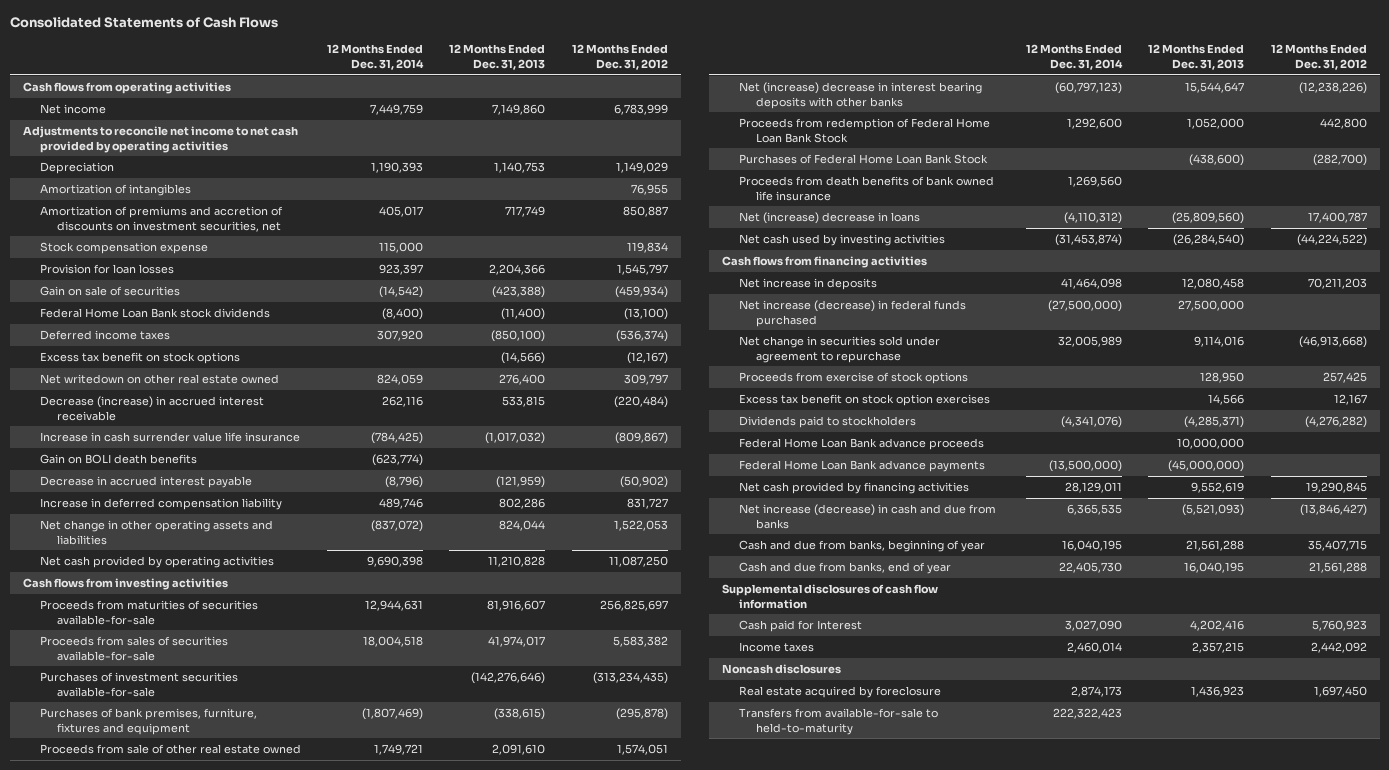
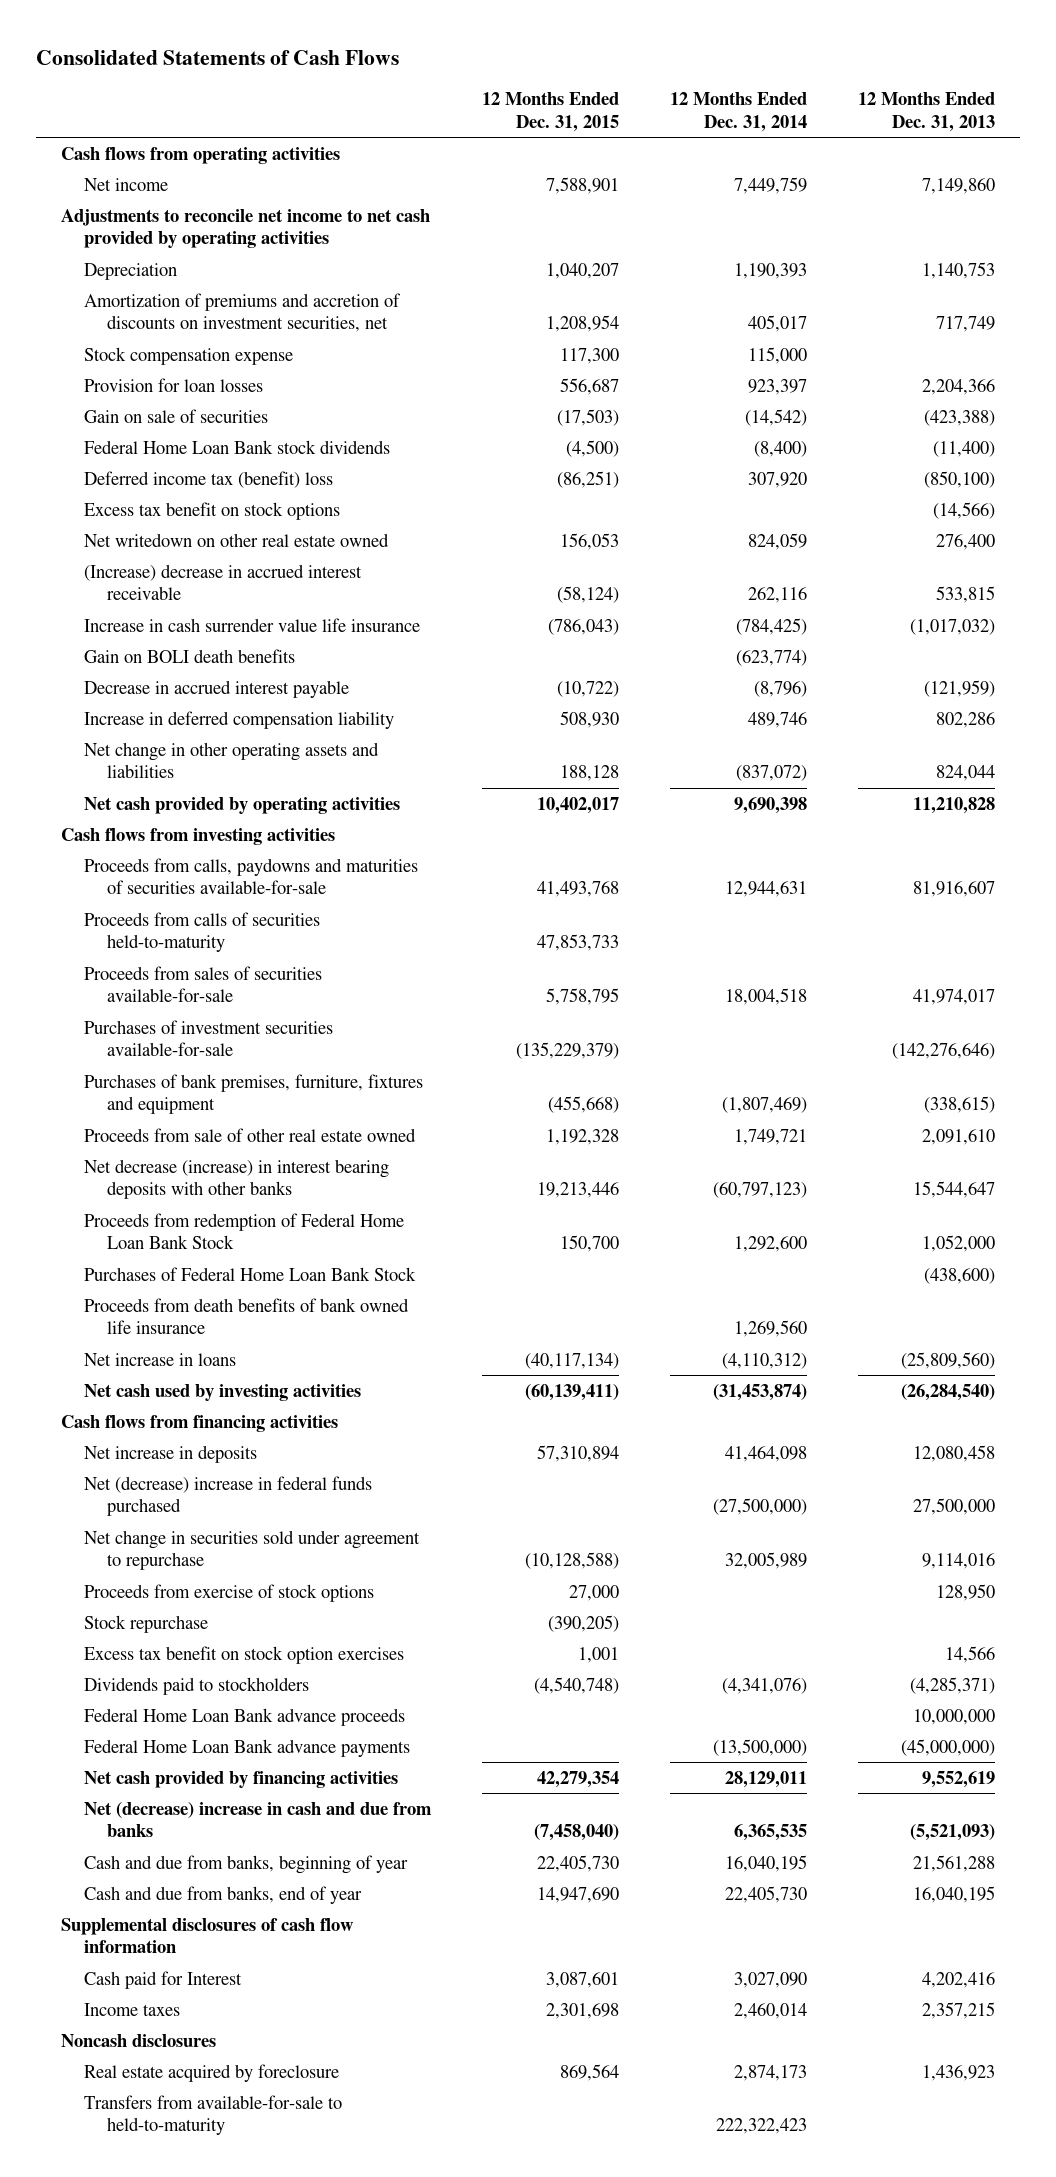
- | 12 Months Ended Dec. 31, 2014 | 12 Months Ended Dec. 31, 2013 | 12 Months Ended Dec. 31, 2012
+ | 12 Months Ended Dec. 31, 2015 | 12 Months Ended Dec. 31, 2014 | 12 Months Ended Dec. 31, 2013
- Amortization of intangibles | | | 76,955
- Deferred income taxes | 307,920 | (850,100) | (536,374)
+ Deferred income tax (benefit) loss | (86,251) | 307,920 | (850,100)
- Decrease (increase) in accrued interest receivable | 262,116 | 533,815 | (220,484)
+ (Increase) decrease in accrued interest receivable | (58,124) | 262,116 | 533,815
- Proceeds from maturities of securities available-for-sale | 12,944,631 | 81,916,607 | 256,825,697
+ Proceeds from calls, paydowns and maturities of securities available-for-sale | 41,493,768 | 12,944,631 | 81,916,607
+ Proceeds from calls of securities held-to-maturity | 47,853,733 | |
- Net (increase) decrease in interest bearing deposits with other banks | (60,797,123) | 15,544,647 | (12,238,226)
+ Net decrease (increase) in interest bearing deposits with other banks | 19,213,446 | (60,797,123) | 15,544,647
- Net (increase) decrease in loans | (4,110,312) | (25,809,560) | 17,400,787
+ Net increase in loans | (40,117,134) | (4,110,312) | (25,809,560)
- Net increase (decrease) in federal funds purchased | (27,500,000) | 27,500,000 |
+ Net (decrease) increase in federal funds purchased | | (27,500,000) | 27,500,000
+ Stock repurchase | (390,205) | |
- Net increase (decrease) in cash and due from banks | 6,365,535 | (5,521,093) | (13,846,427)
+ Net (decrease) increase in cash and due from banks | (7,458,040) | 6,365,535 | (5,521,093)

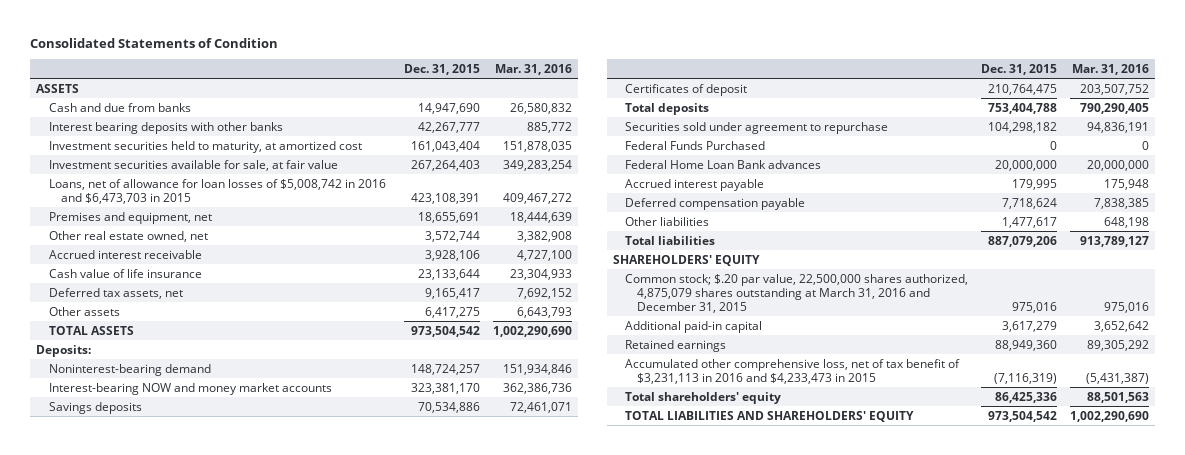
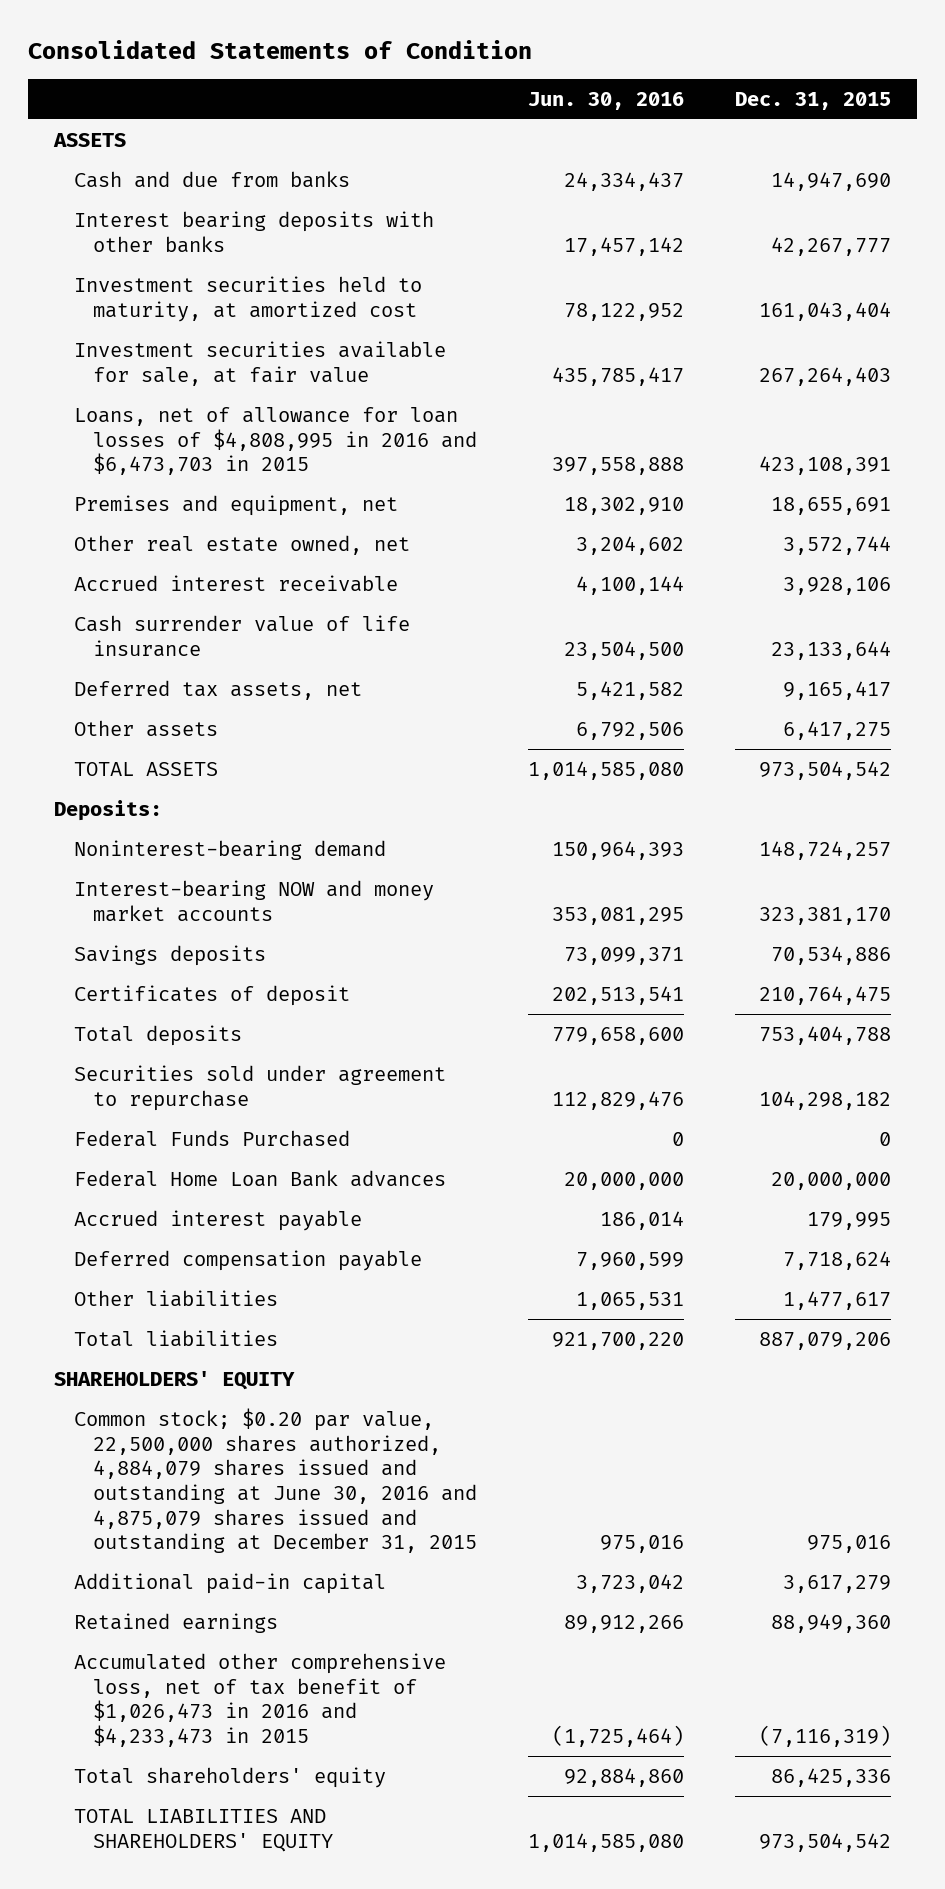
- | Dec. 31, 2015 | Mar. 31, 2016
+ | Jun. 30, 2016 | Dec. 31, 2015
- Loans, net of allowance for loan losses of $5,008,742 in 2016 and $6,473,703 in 2015 | 423,108,391 | 409,467,272
+ Loans, net of allowance for loan losses of $4,808,995 in 2016 and $6,473,703 in 2015 | 397,558,888 | 423,108,391
- Cash value of life insurance | 23,133,644 | 23,304,933
+ Cash surrender value of life insurance | 23,504,500 | 23,133,644
- Common stock; $.20 par value, 22,500,000 shares authorized, 4,875,079 shares outstanding at March 31, 2016 and December 31, 2015 | 975,016 | 975,016
+ Common stock; $0.20 par value, 22,500,000 shares authorized, 4,884,079 shares issued and outstanding at June 30, 2016 and 4,875,079 shares issued and outstanding at December 31, 2015 | 975,016 | 975,016
- Accumulated other comprehensive loss, net of tax benefit of $3,231,113 in 2016 and $4,233,473 in 2015 | (7,116,319) | (5,431,387)
+ Accumulated other comprehensive loss, net of tax benefit of $1,026,473 in 2016 and $4,233,473 in 2015 | (1,725,464) | (7,116,319)

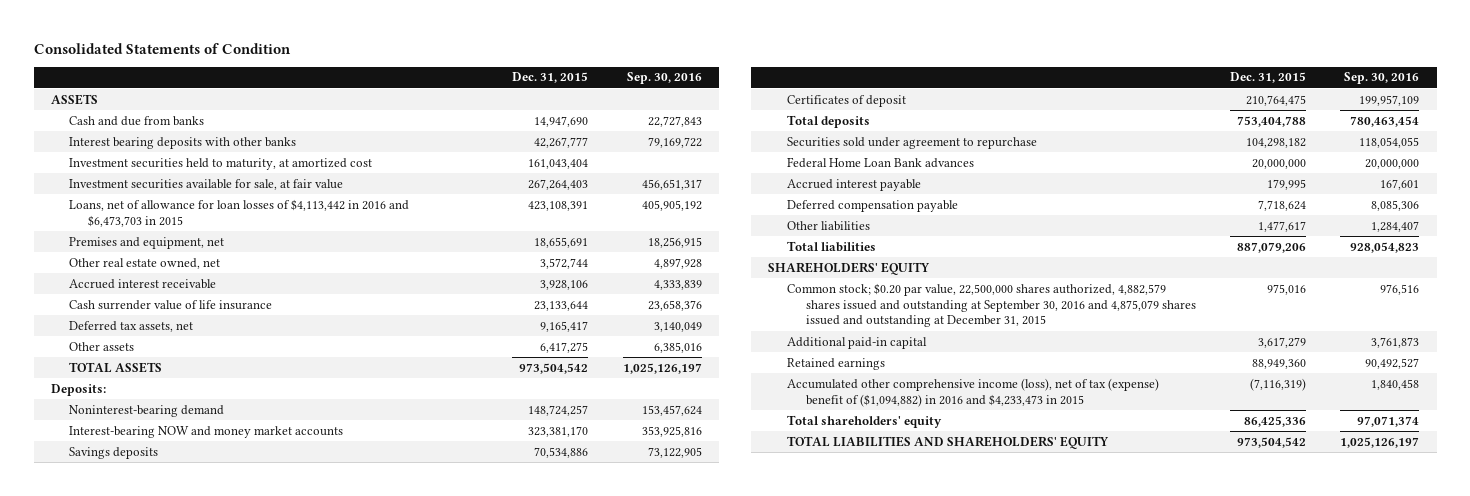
- | Jun. 30, 2016 | Dec. 31, 2015
+ | Dec. 31, 2015 | Sep. 30, 2016
- Loans, net of allowance for loan losses of $4,808,995 in 2016 and $6,473,703 in 2015 | 397,558,888 | 423,108,391
+ Loans, net of allowance for loan losses of $4,113,442 in 2016 and $6,473,703 in 2015 | 423,108,391 | 405,905,192
- Federal Funds Purchased | 0 | 0
- Common stock; $0.20 par value, 22,500,000 shares authorized, 4,884,079 shares issued and outstanding at June 30, 2016 and 4,875,079 shares issued and outstanding at December 31, 2015 | 975,016 | 975,016
+ Common stock; $0.20 par value, 22,500,000 shares authorized, 4,882,579 shares issued and outstanding at September 30, 2016 and 4,875,079 shares issued and outstanding at December 31, 2015 | 975,016 | 976,516
- Accumulated other comprehensive loss, net of tax benefit of $1,026,473 in 2016 and $4,233,473 in 2015 | (1,725,464) | (7,116,319)
+ Accumulated other comprehensive income (loss), net of tax (expense) benefit of ($1,094,882) in 2016 and $4,233,473 in 2015 | (7,116,319) | 1,840,458

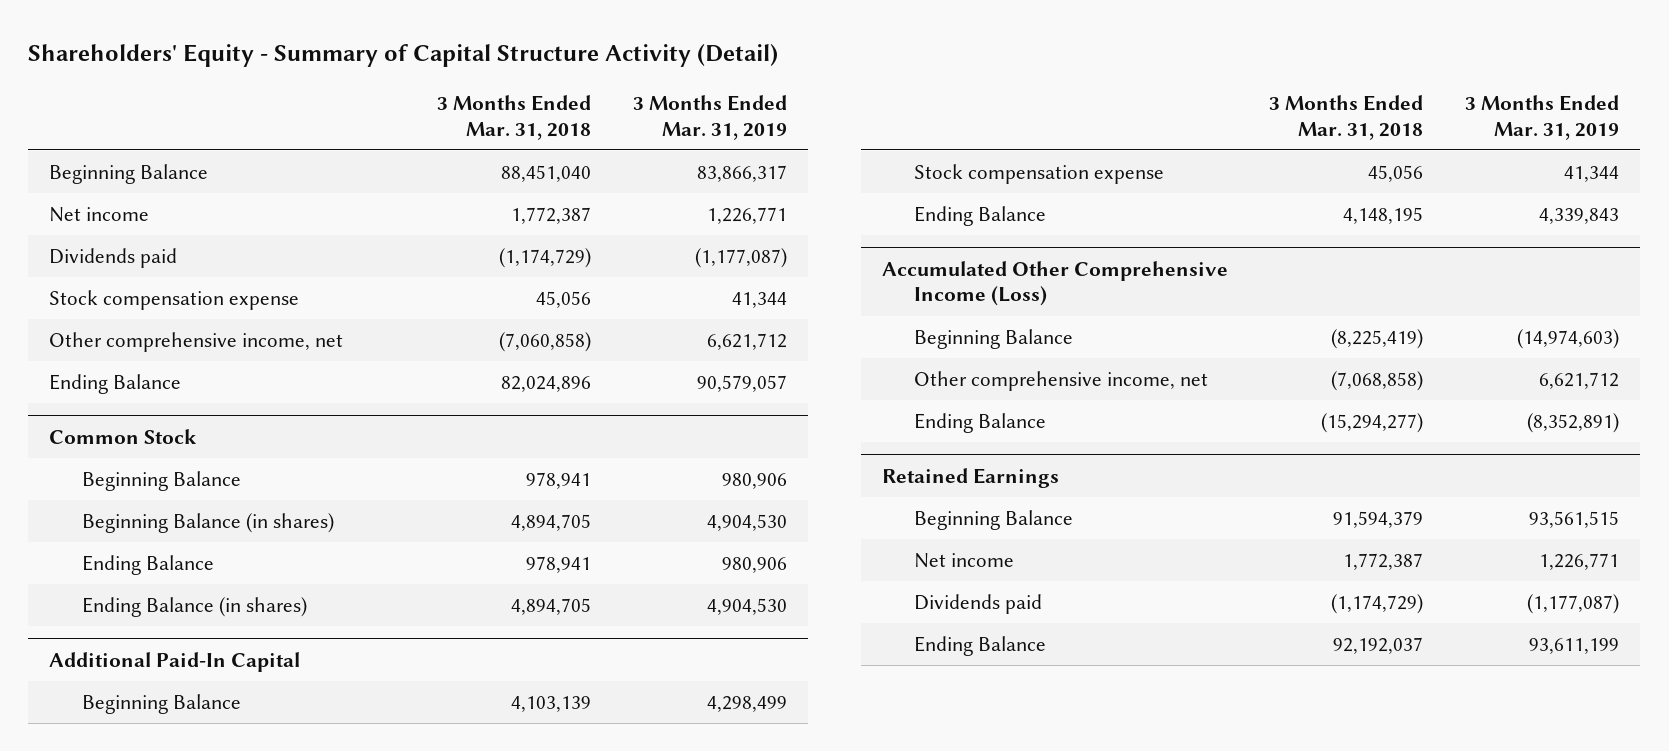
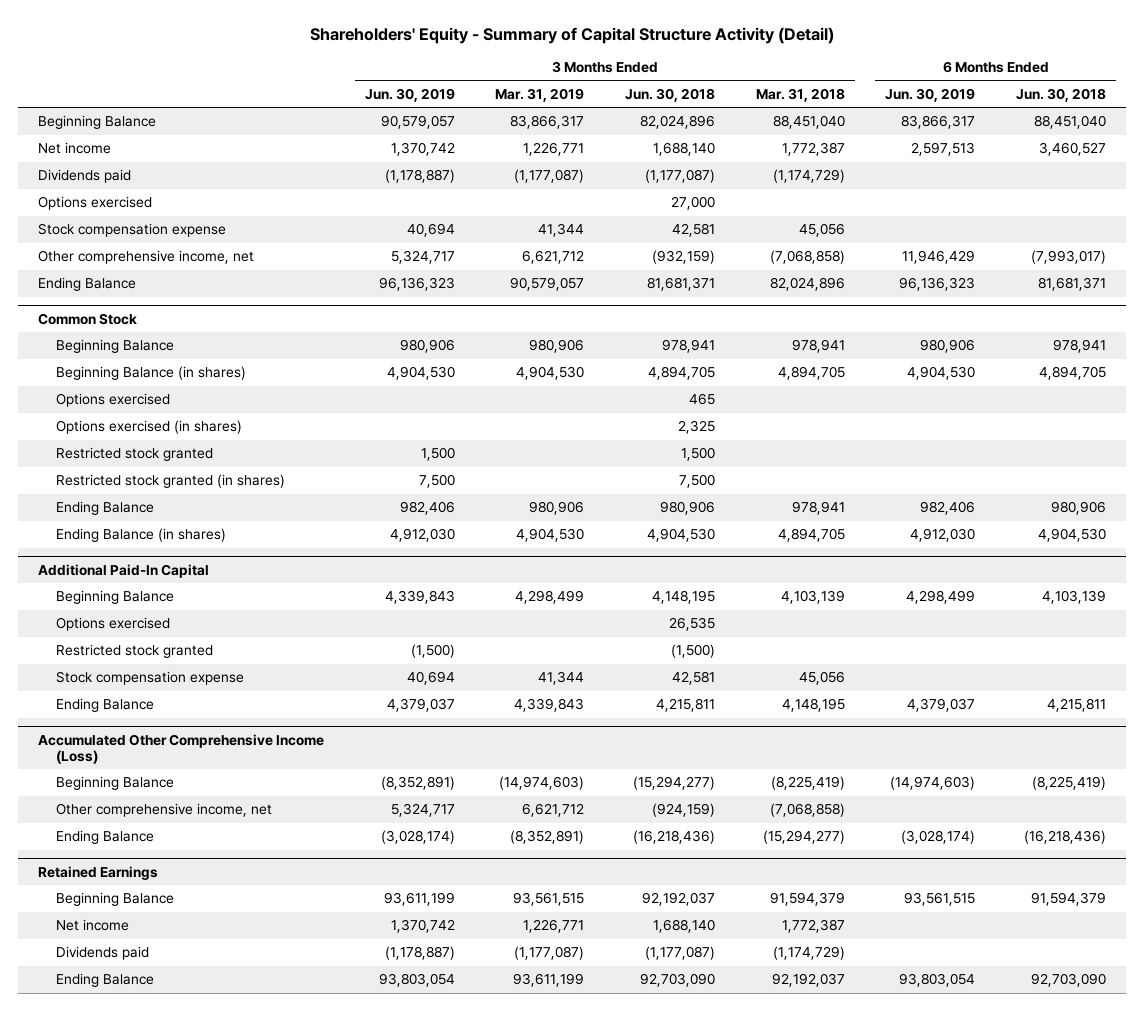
- | 3 Months Ended Mar. 31, 2018 | 3 Months Ended Mar. 31, 2019
+ | 3 Months Ended Jun. 30, 2019 | 3 Months Ended Mar. 31, 2019 | 3 Months Ended Jun. 30, 2018 | 3 Months Ended Mar. 31, 2018 | 6 Months Ended Jun. 30, 2019 | 6 Months Ended Jun. 30, 2018
+ Options exercised | | | 27,000 | | |
- Other comprehensive income, net | (7,060,858) | 6,621,712
+ Other comprehensive income, net | 5,324,717 | 6,621,712 | (932,159) | (7,068,858) | 11,946,429 | (7,993,017)
@ Common Stock
+ Options exercised | | | 465 | | |
+ Options exercised (in shares) | | | 2,325 | | |
+ Restricted stock granted | 1,500 | | 1,500 | | |
+ Restricted stock granted (in shares) | 7,500 | | 7,500 | | |
@ Additional Paid-In Capital
+ Options exercised | | | 26,535 | | |
+ Restricted stock granted | (1,500) | | (1,500) | | |

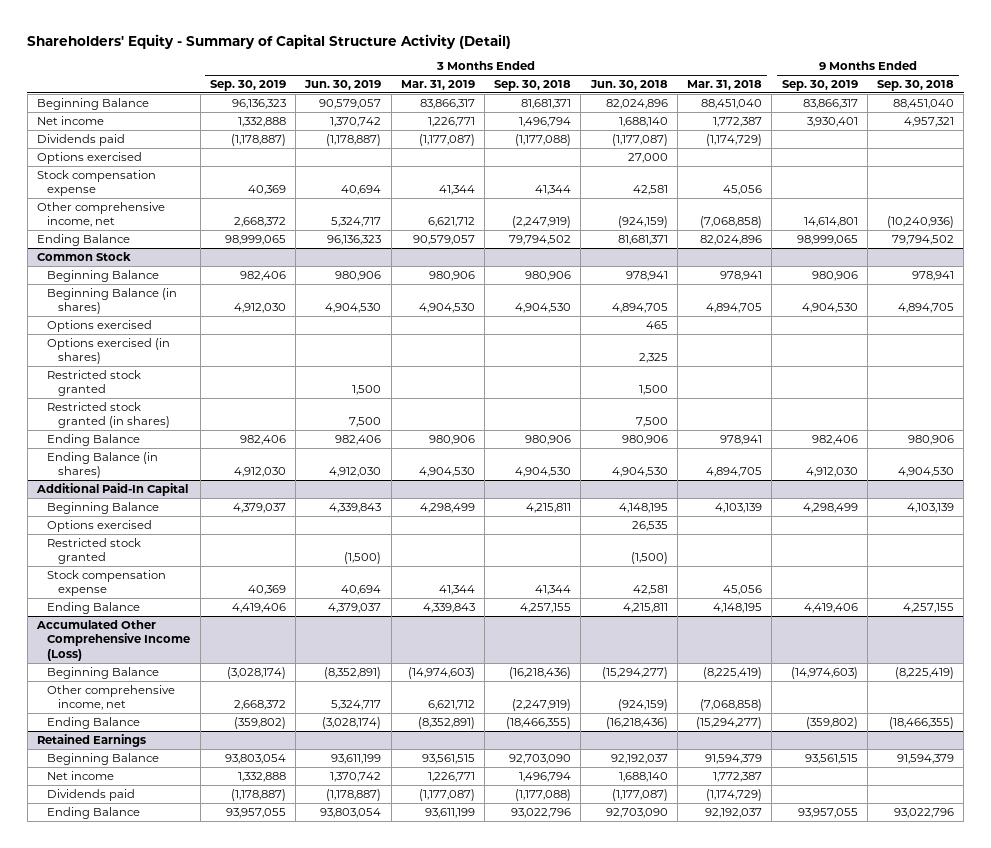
- | 3 Months Ended Jun. 30, 2019 | 3 Months Ended Mar. 31, 2019 | 3 Months Ended Jun. 30, 2018 | 3 Months Ended Mar. 31, 2018 | 6 Months Ended Jun. 30, 2019 | 6 Months Ended Jun. 30, 2018
+ | 3 Months Ended Sep. 30, 2019 | 3 Months Ended Jun. 30, 2019 | 3 Months Ended Mar. 31, 2019 | 3 Months Ended Sep. 30, 2018 | 3 Months Ended Jun. 30, 2018 | 3 Months Ended Mar. 31, 2018 | 9 Months Ended Sep. 30, 2019 | 9 Months Ended Sep. 30, 2018
- Other comprehensive income, net | 5,324,717 | 6,621,712 | (932,159) | (7,068,858) | 11,946,429 | (7,993,017)
+ Other comprehensive income, net | 2,668,372 | 5,324,717 | 6,621,712 | (2,247,919) | (924,159) | (7,068,858) | 14,614,801 | (10,240,936)

